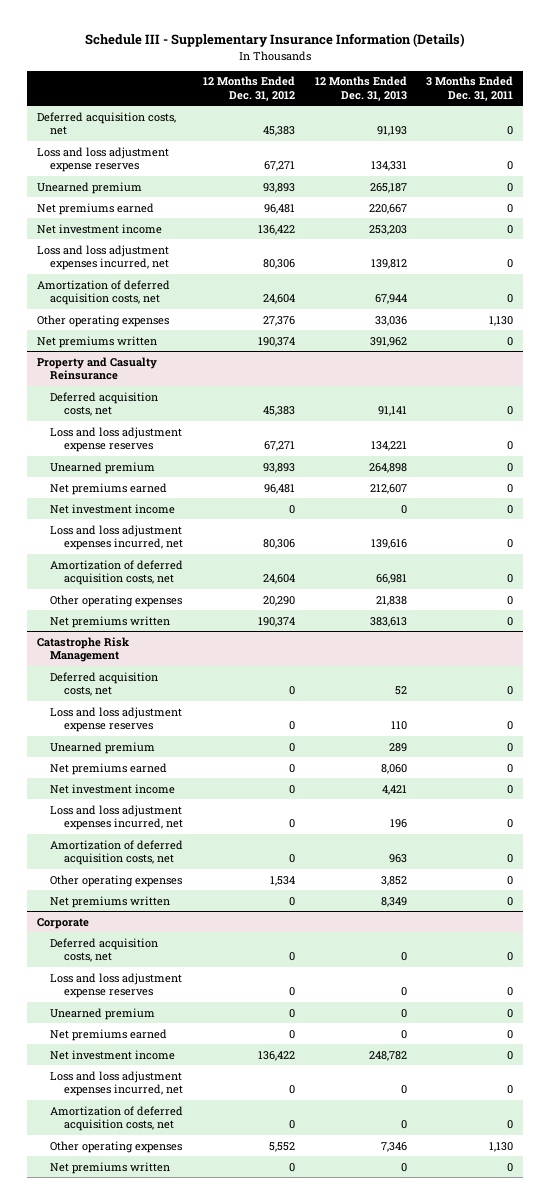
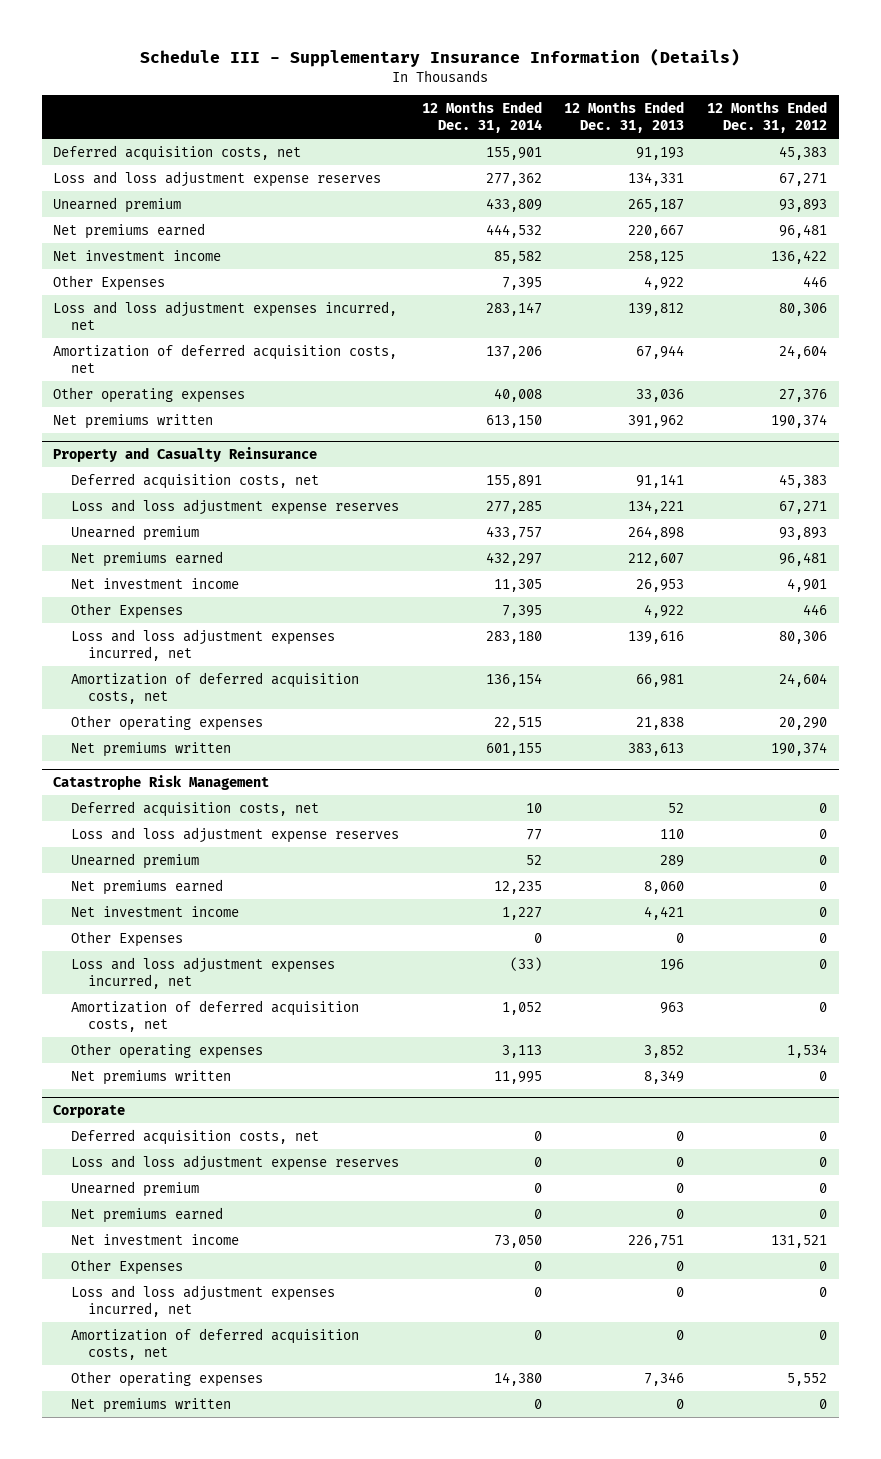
- | 12 Months Ended Dec. 31, 2012 | 12 Months Ended Dec. 31, 2013 | 3 Months Ended Dec. 31, 2011
+ | 12 Months Ended Dec. 31, 2014 | 12 Months Ended Dec. 31, 2013 | 12 Months Ended Dec. 31, 2012
- Net investment income | 136,422 | 253,203 | 0
+ Net investment income | 85,582 | 258,125 | 136,422
+ Other Expenses | 7,395 | 4,922 | 446
@ Property and Casualty Reinsurance
- Net investment income | 0 | 0 | 0
+ Net investment income | 11,305 | 26,953 | 4,901
+ Other Expenses | 7,395 | 4,922 | 446
@ Catastrophe Risk Management
+ Other Expenses | 0 | 0 | 0
@ Corporate
- Net investment income | 136,422 | 248,782 | 0
+ Net investment income | 73,050 | 226,751 | 131,521
+ Other Expenses | 0 | 0 | 0

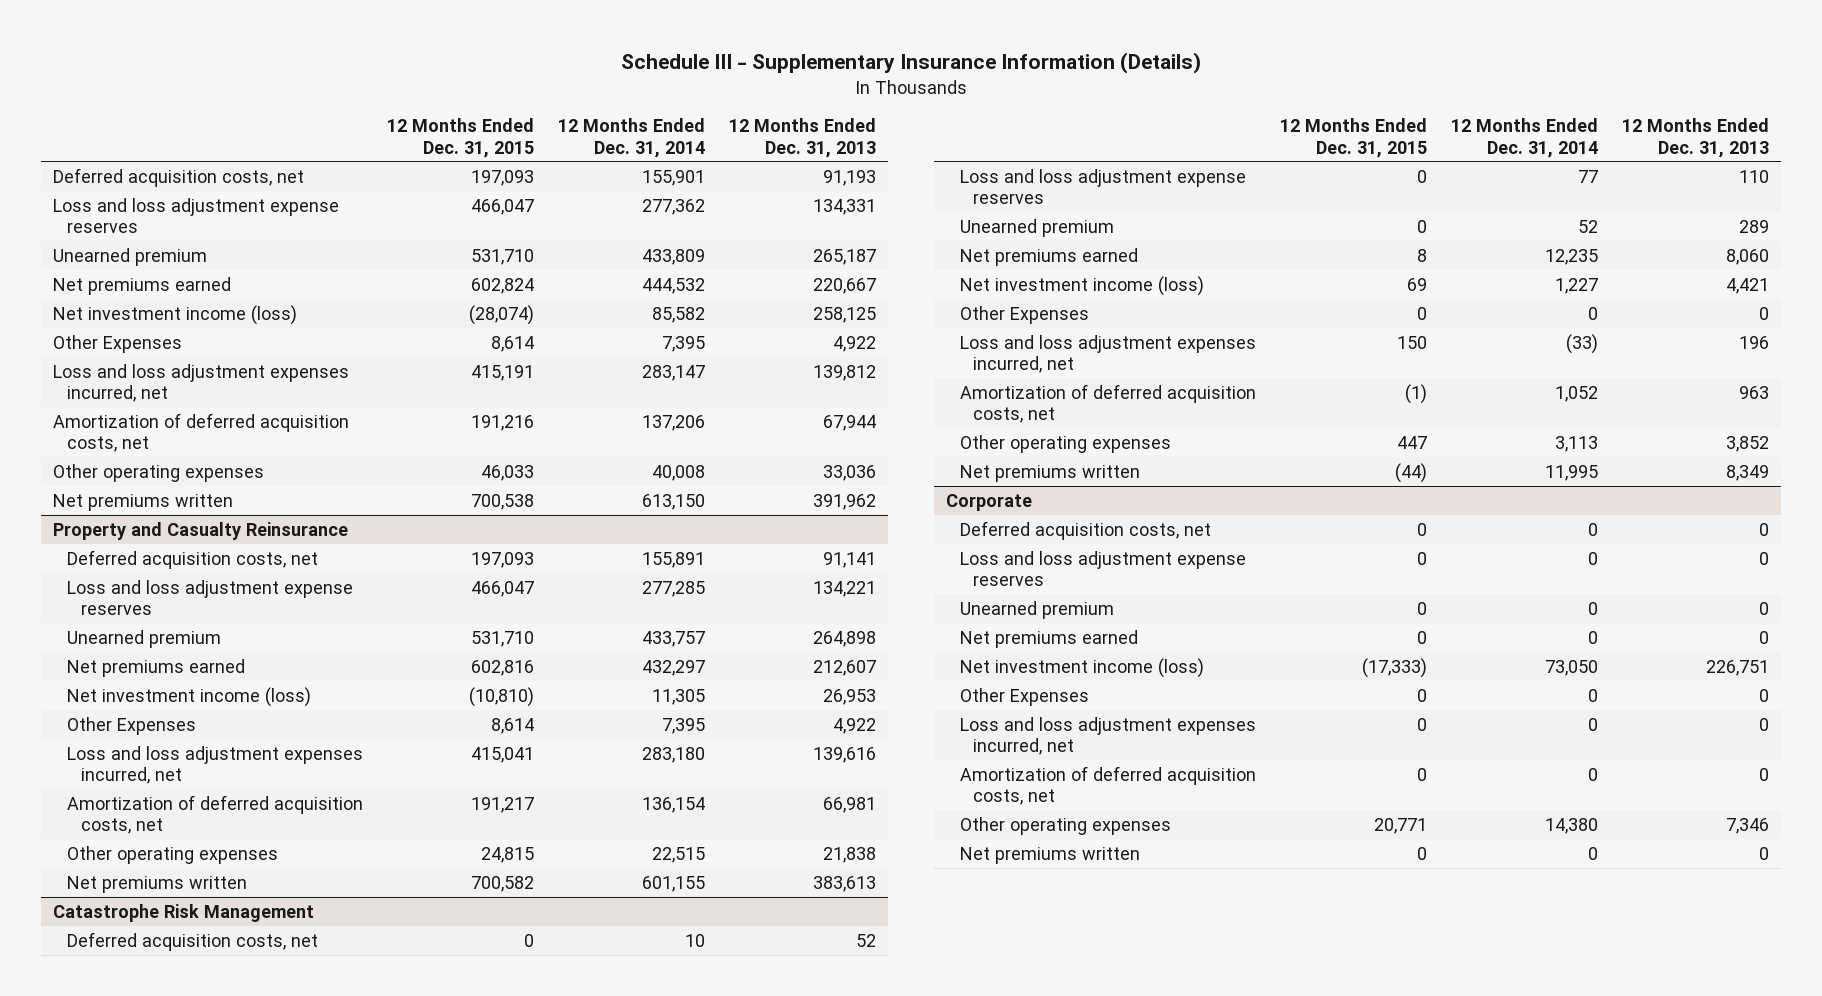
- | 12 Months Ended Dec. 31, 2014 | 12 Months Ended Dec. 31, 2013 | 12 Months Ended Dec. 31, 2012
+ | 12 Months Ended Dec. 31, 2015 | 12 Months Ended Dec. 31, 2014 | 12 Months Ended Dec. 31, 2013
- Net investment income | 85,582 | 258,125 | 136,422
+ Net investment income (loss) | (28,074) | 85,582 | 258,125
@ Property and Casualty Reinsurance
- Net investment income | 11,305 | 26,953 | 4,901
+ Net investment income (loss) | (10,810) | 11,305 | 26,953
@ Catastrophe Risk Management
- Net investment income | 1,227 | 4,421 | 0
+ Net investment income (loss) | 69 | 1,227 | 4,421
@ Corporate
- Net investment income | 73,050 | 226,751 | 131,521
+ Net investment income (loss) | (17,333) | 73,050 | 226,751

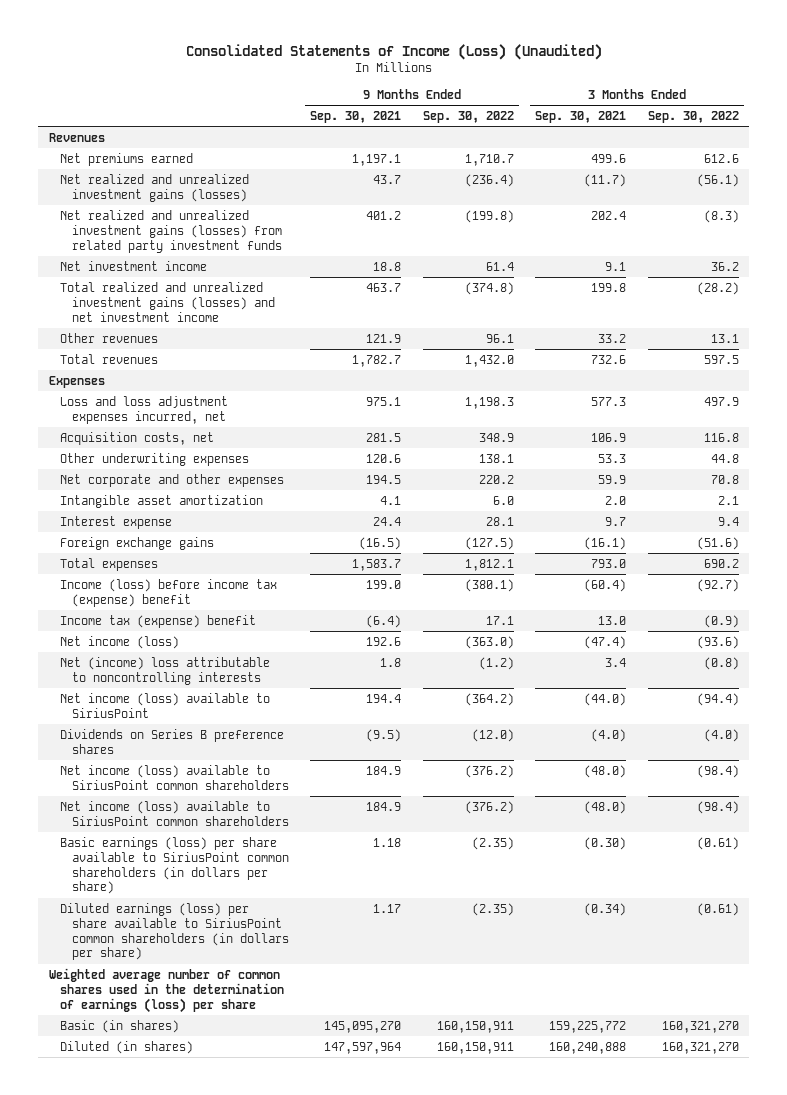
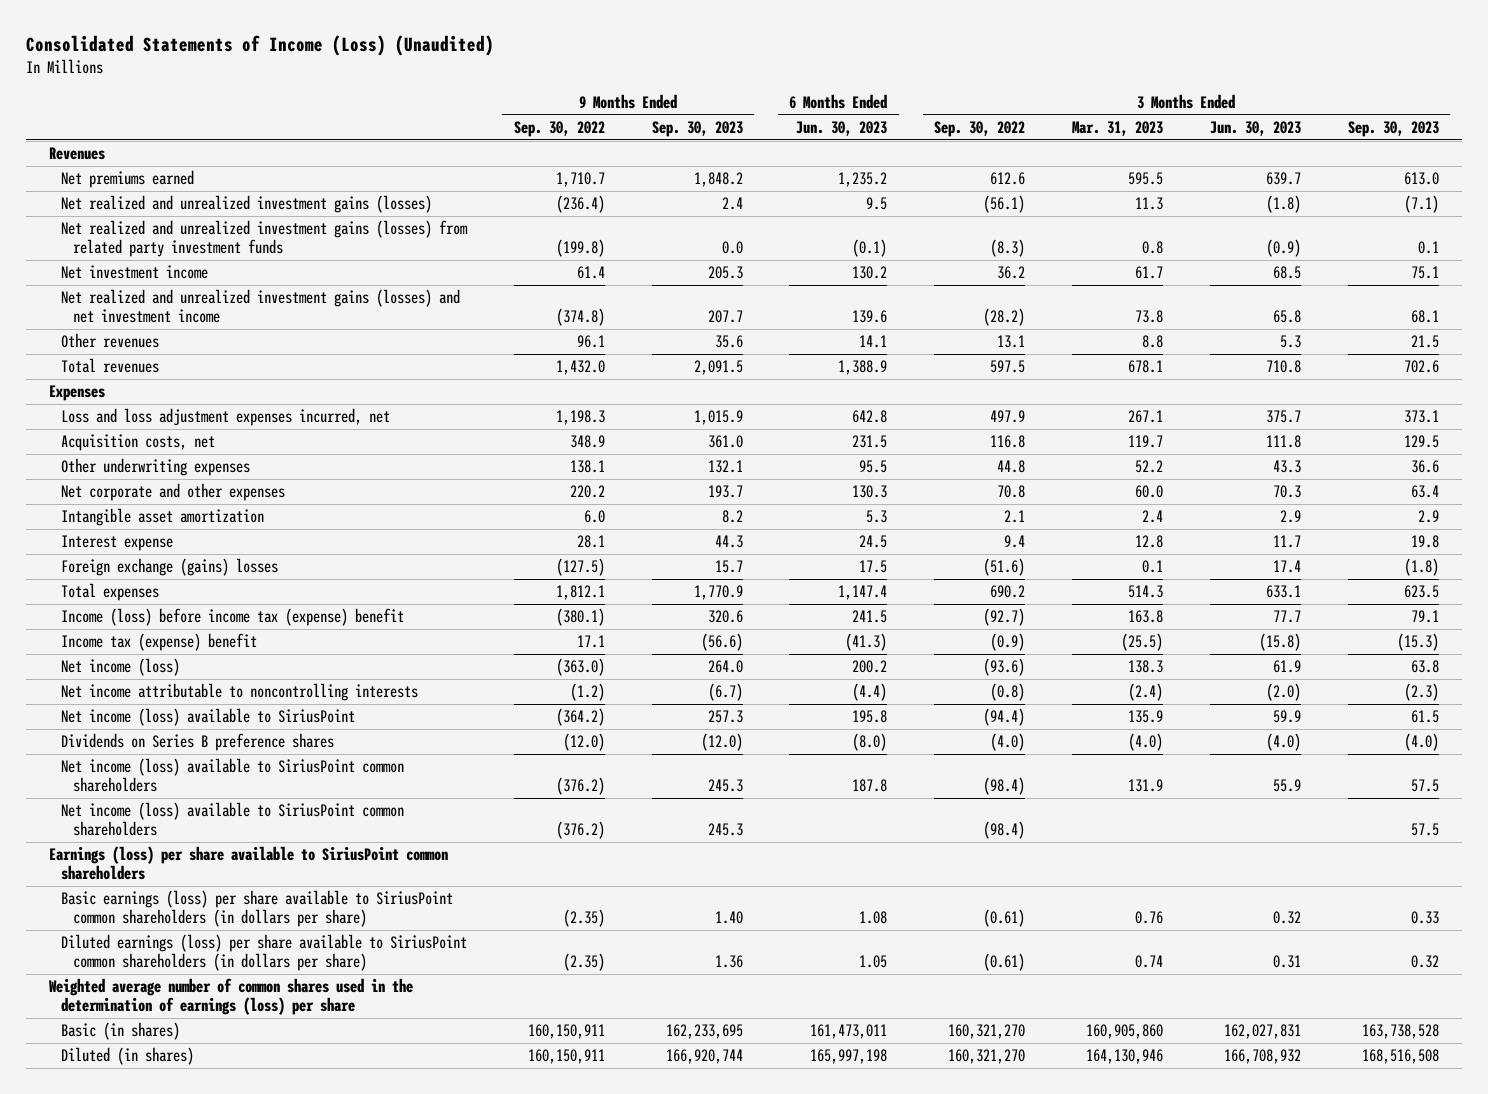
- | 9 Months Ended Sep. 30, 2021 | 9 Months Ended Sep. 30, 2022 | 3 Months Ended Sep. 30, 2021 | 3 Months Ended Sep. 30, 2022
+ | 9 Months Ended Sep. 30, 2022 | 9 Months Ended Sep. 30, 2023 | 6 Months Ended Jun. 30, 2023 | 3 Months Ended Sep. 30, 2022 | 3 Months Ended Mar. 31, 2023 | 3 Months Ended Jun. 30, 2023 | 3 Months Ended Sep. 30, 2023
- Total realized and unrealized investment gains (losses) and net investment income | 463.7 | (374.8) | 199.8 | (28.2)
+ Net realized and unrealized investment gains (losses) and net investment income | (374.8) | 207.7 | 139.6 | (28.2) | 73.8 | 65.8 | 68.1
- Foreign exchange gains | (16.5) | (127.5) | (16.1) | (51.6)
+ Foreign exchange (gains) losses | (127.5) | 15.7 | 17.5 | (51.6) | 0.1 | 17.4 | (1.8)
- Net (income) loss attributable to noncontrolling interests | 1.8 | (1.2) | 3.4 | (0.8)
+ Net income attributable to noncontrolling interests | (1.2) | (6.7) | (4.4) | (0.8) | (2.4) | (2.0) | (2.3)
+ Earnings (loss) per share available to SiriusPoint common shareholders

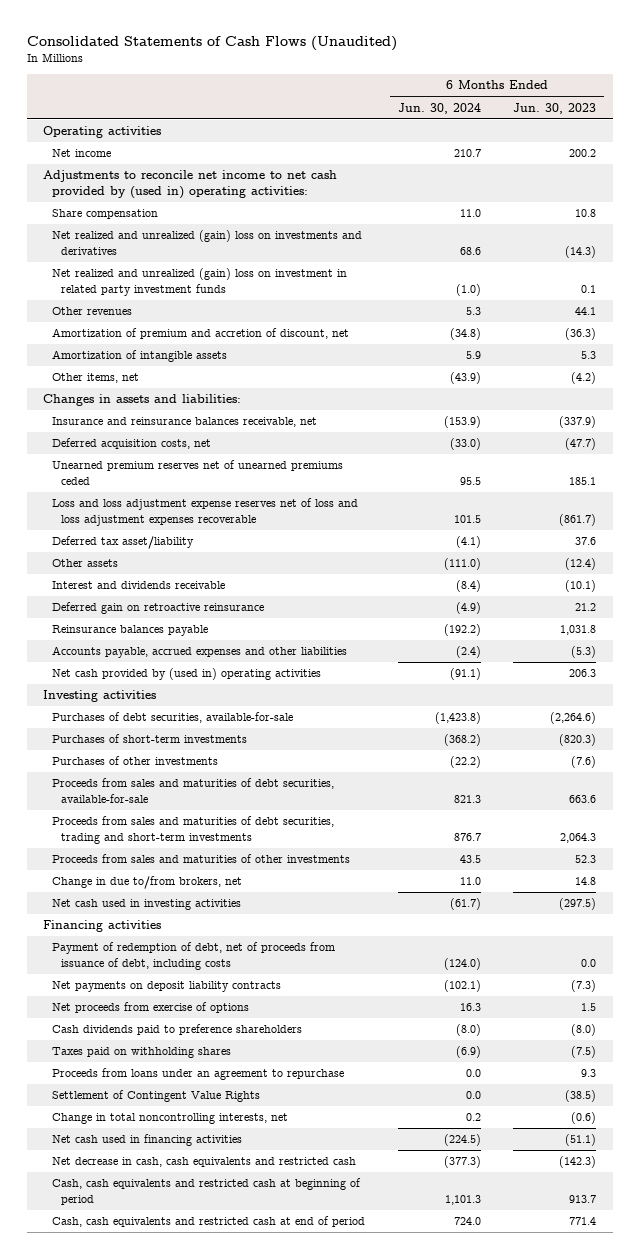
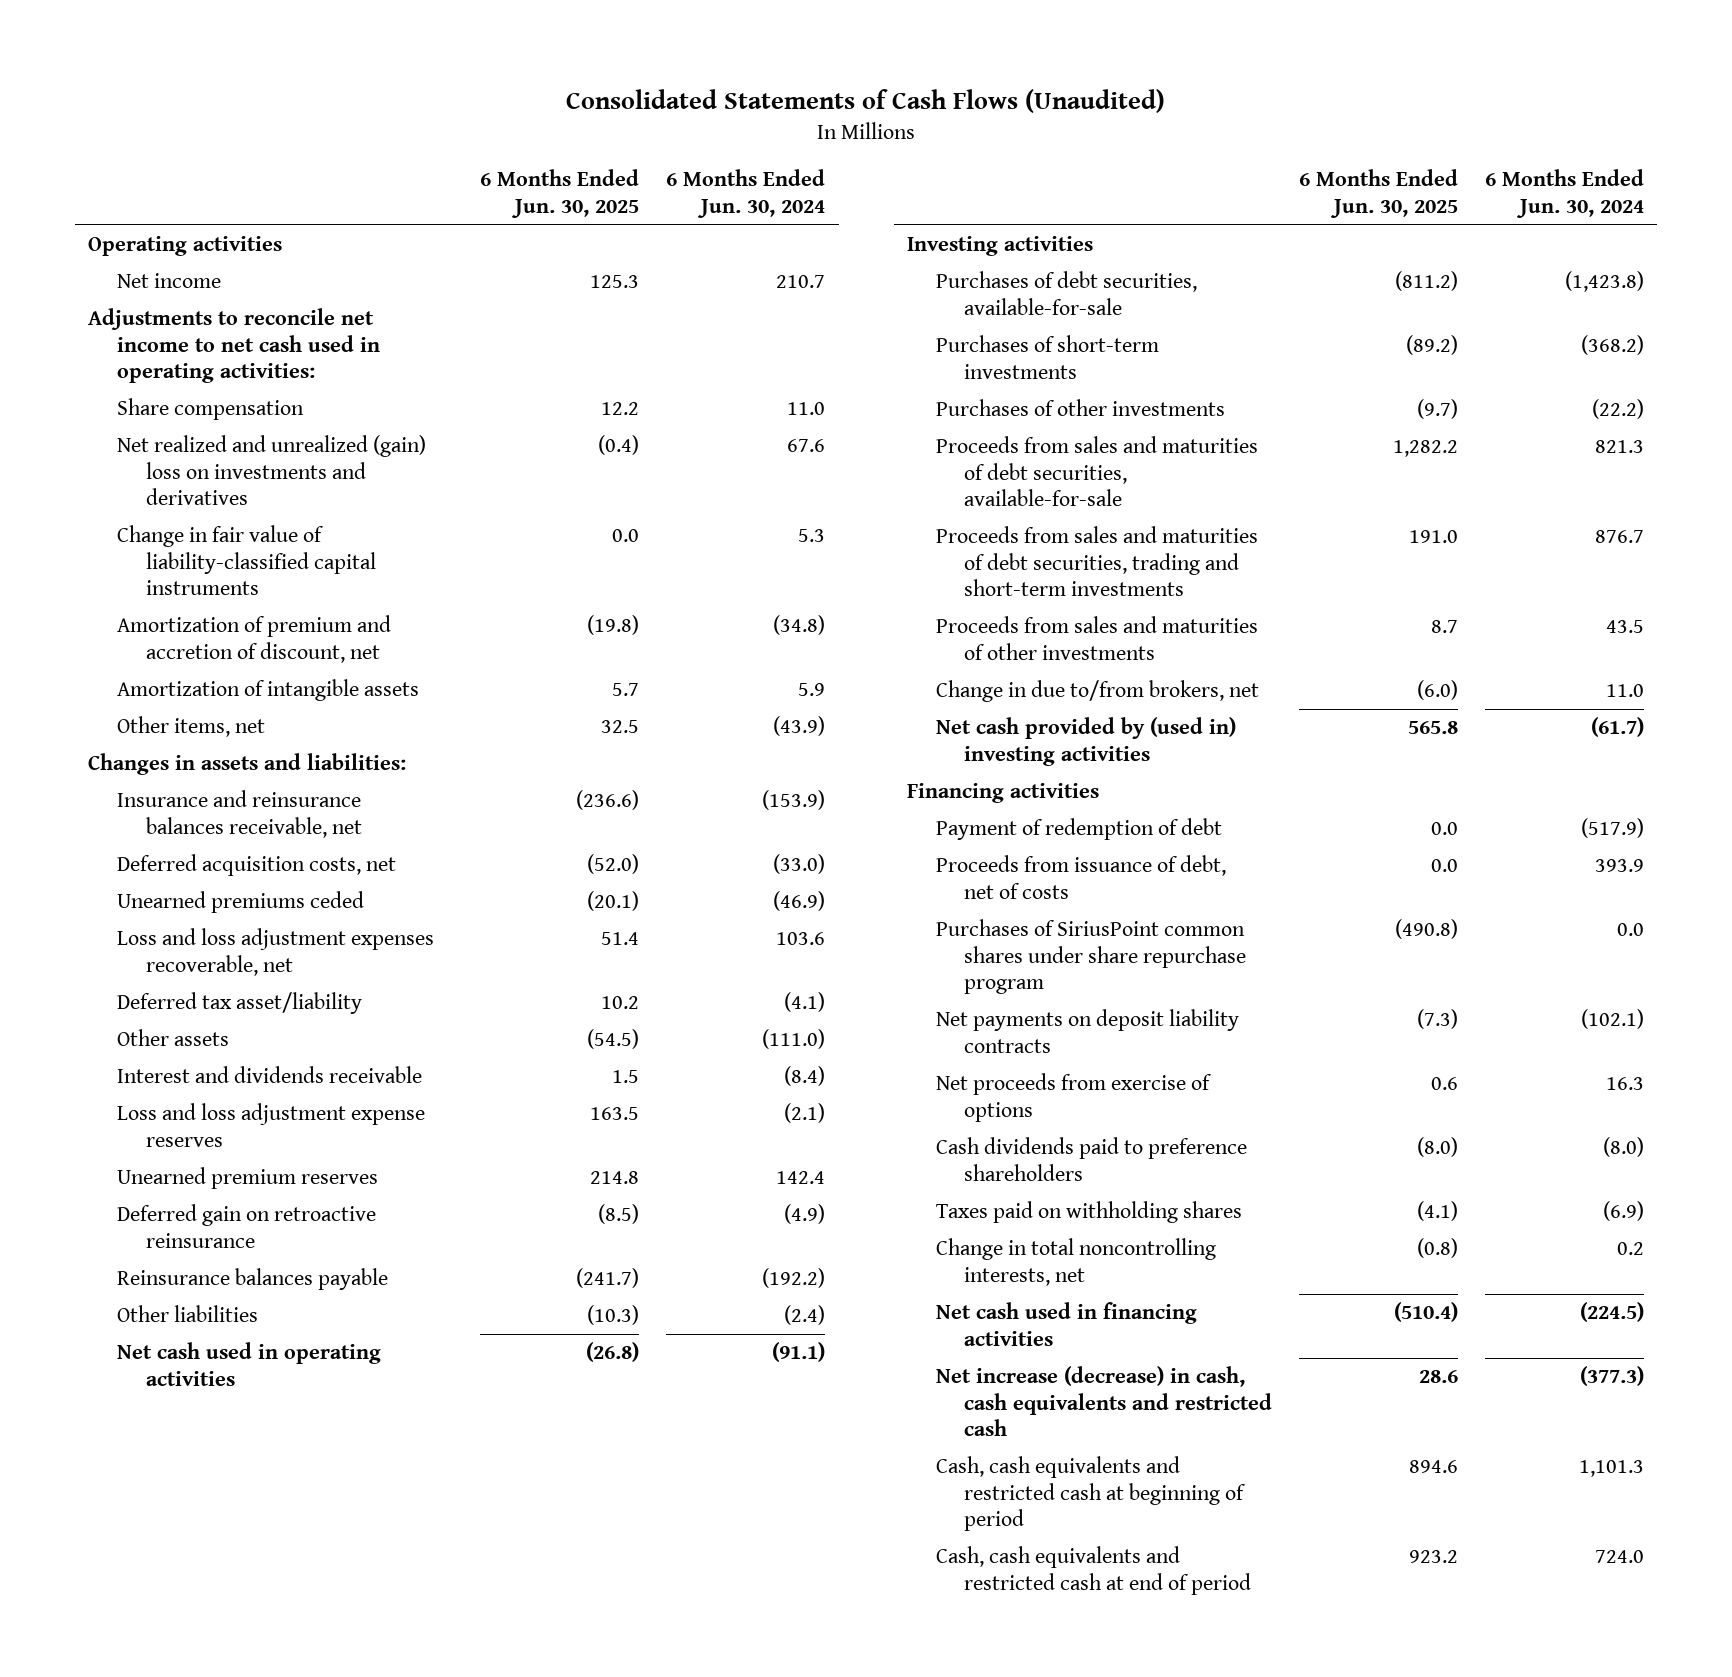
- | 6 Months Ended Jun. 30, 2024 | 6 Months Ended Jun. 30, 2023
+ | 6 Months Ended Jun. 30, 2025 | 6 Months Ended Jun. 30, 2024
- Adjustments to reconcile net income to net cash provided by (used in) operating activities:
+ Adjustments to reconcile net income to net cash used in operating activities:
- Net realized and unrealized (gain) loss on investments and derivatives | 68.6 | (14.3)
- Net realized and unrealized (gain) loss on investment in related party investment funds | (1.0) | 0.1
- Other revenues | 5.3 | 44.1
+ Net realized and unrealized (gain) loss on investments and derivatives | (0.4) | 67.6
+ Change in fair value of liability-classified capital instruments | 0.0 | 5.3
- Unearned premium reserves net of unearned premiums ceded | 95.5 | 185.1
- Loss and loss adjustment expense reserves net of loss and loss adjustment expenses recoverable | 101.5 | (861.7)
+ Unearned premiums ceded | (20.1) | (46.9)
+ Loss and loss adjustment expenses recoverable, net | 51.4 | 103.6
+ Loss and loss adjustment expense reserves | 163.5 | (2.1)
+ Unearned premium reserves | 214.8 | 142.4
- Accounts payable, accrued expenses and other liabilities | (2.4) | (5.3)
- Net cash provided by (used in) operating activities | (91.1) | 206.3
+ Other liabilities | (10.3) | (2.4)
+ Net cash used in operating activities | (26.8) | (91.1)
- Net cash used in investing activities | (61.7) | (297.5)
+ Net cash provided by (used in) investing activities | 565.8 | (61.7)
- Payment of redemption of debt, net of proceeds from issuance of debt, including costs | (124.0) | 0.0
+ Payment of redemption of debt | 0.0 | (517.9)
+ Proceeds from issuance of debt, net of costs | 0.0 | 393.9
+ Purchases of SiriusPoint common shares under share repurchase program | (490.8) | 0.0
- Proceeds from loans under an agreement to repurchase | 0.0 | 9.3
- Settlement of Contingent Value Rights | 0.0 | (38.5)
- Net decrease in cash, cash equivalents and restricted cash | (377.3) | (142.3)
+ Net increase (decrease) in cash, cash equivalents and restricted cash | 28.6 | (377.3)

